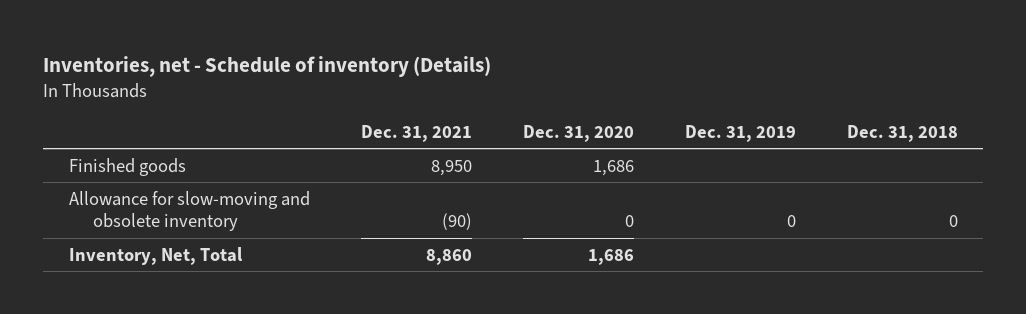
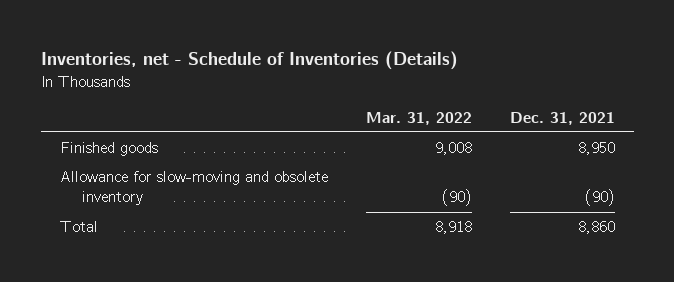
- Inventories, net - Schedule of inventory (Details)
+ Inventories, net - Schedule of Inventories (Details)
- | Dec. 31, 2021 | Dec. 31, 2020 | Dec. 31, 2019 | Dec. 31, 2018
+ | Mar. 31, 2022 | Dec. 31, 2021
- Inventory, Net, Total | 8,860 | 1,686 | |
+ Total | 8,918 | 8,860

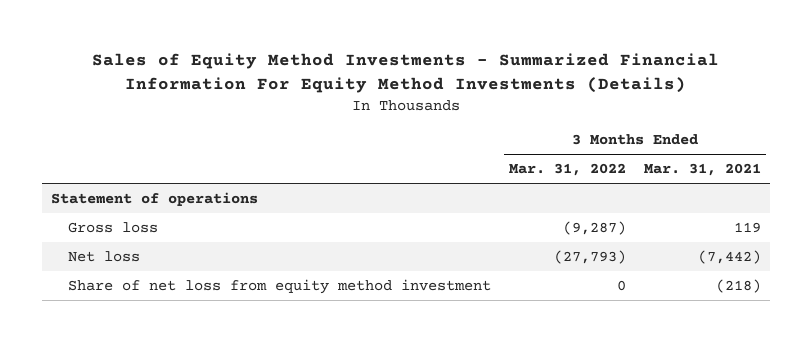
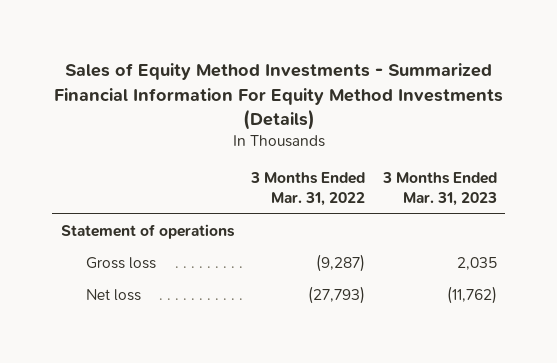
- | 3 Months Ended Mar. 31, 2022 | 3 Months Ended Mar. 31, 2021
+ | 3 Months Ended Mar. 31, 2022 | 3 Months Ended Mar. 31, 2023
- Share of net loss from equity method investment | 0 | (218)

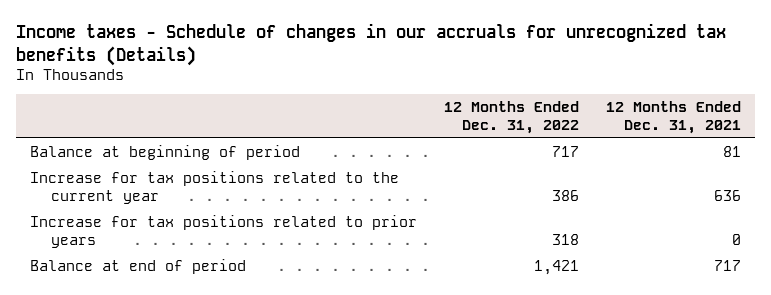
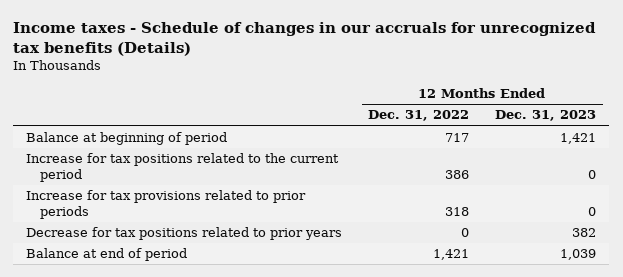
- | 12 Months Ended Dec. 31, 2022 | 12 Months Ended Dec. 31, 2021
+ | 12 Months Ended Dec. 31, 2022 | 12 Months Ended Dec. 31, 2023
- Increase for tax positions related to the current year | 386 | 636
- Increase for tax positions related to prior years | 318 | 0
+ Increase for tax positions related to the current period | 386 | 0
+ Increase for tax provisions related to prior periods | 318 | 0
+ Decrease for tax positions related to prior years | 0 | 382

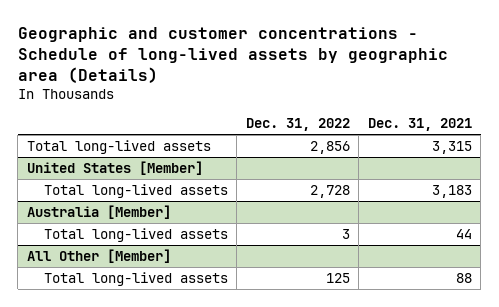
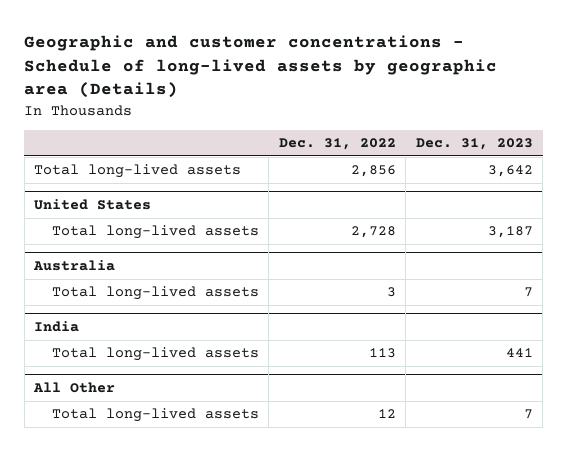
- | Dec. 31, 2022 | Dec. 31, 2021
+ | Dec. 31, 2022 | Dec. 31, 2023
- United States [Member]
+ United States
- Australia [Member]
+ Australia
- All Other [Member]
- Total long-lived assets | 125 | 88
+ India
+ Total long-lived assets | 113 | 441
+ All Other
+ Total long-lived assets | 12 | 7

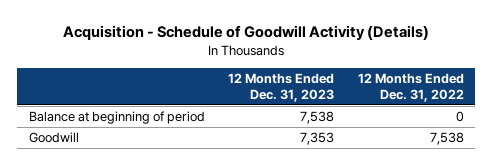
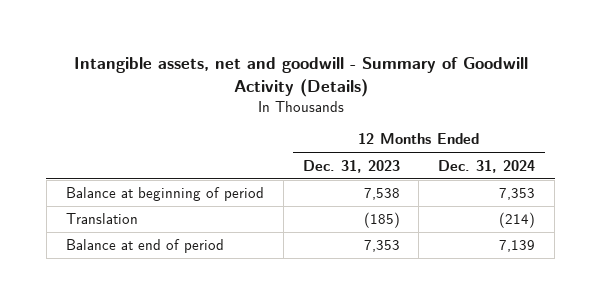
- Acquisition - Schedule of Goodwill Activity (Details)
+ Intangible assets, net and goodwill - Summary of Goodwill Activity (Details)
- | 12 Months Ended Dec. 31, 2023 | 12 Months Ended Dec. 31, 2022
+ | 12 Months Ended Dec. 31, 2023 | 12 Months Ended Dec. 31, 2024
- Goodwill | 7,353 | 7,538
+ Translation | (185) | (214)
+ Balance at end of period | 7,353 | 7,139

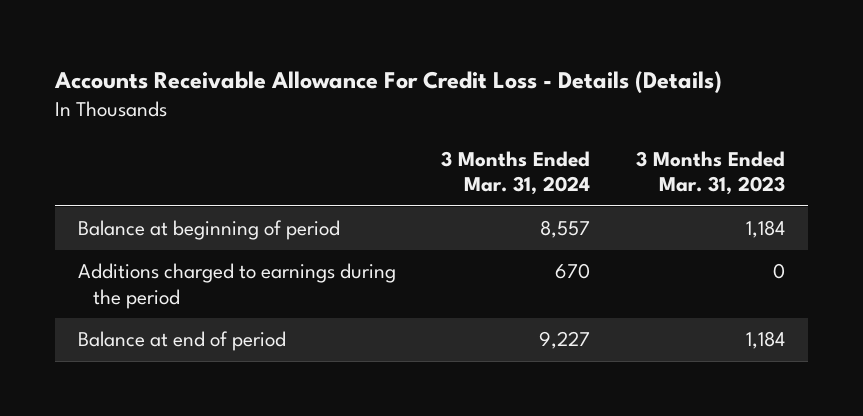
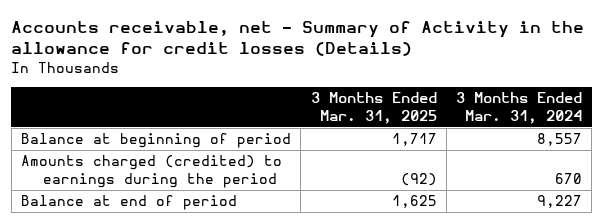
- Accounts Receivable Allowance For Credit Loss - Details (Details)
+ Accounts receivable, net - Summary of Activity in the allowance for credit losses (Details)
- | 3 Months Ended Mar. 31, 2024 | 3 Months Ended Mar. 31, 2023
+ | 3 Months Ended Mar. 31, 2025 | 3 Months Ended Mar. 31, 2024
- Additions charged to earnings during the period | 670 | 0
+ Amounts charged (credited) to earnings during the period | (92) | 670

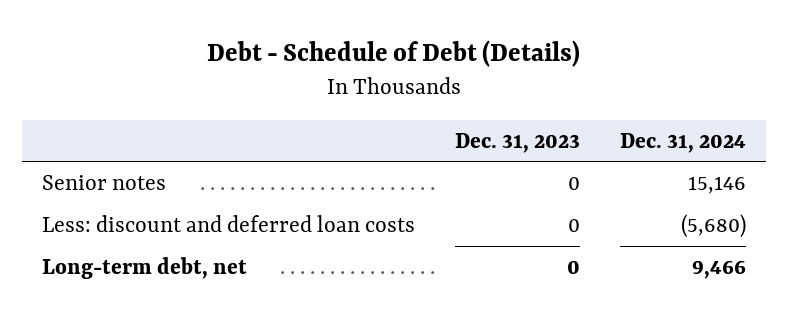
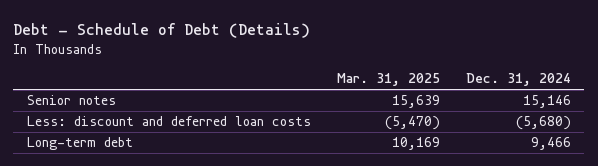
- | Dec. 31, 2023 | Dec. 31, 2024
+ | Mar. 31, 2025 | Dec. 31, 2024
- Long-term debt, net | 0 | 9,466
+ Long-term debt | 10,169 | 9,466

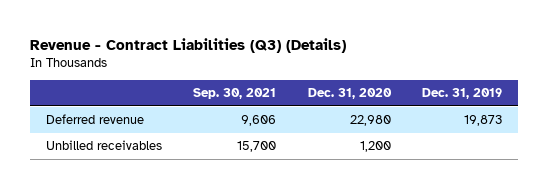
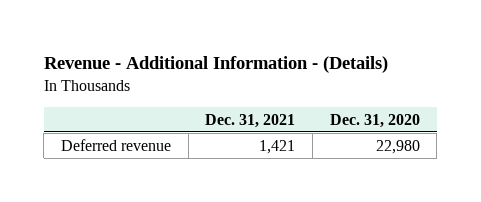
- Revenue - Contract Liabilities (Q3) (Details)
+ Revenue - Additional Information - (Details)
- | Sep. 30, 2021 | Dec. 31, 2020 | Dec. 31, 2019
+ | Dec. 31, 2021 | Dec. 31, 2020
- Unbilled receivables | 15,700 | 1,200 |

